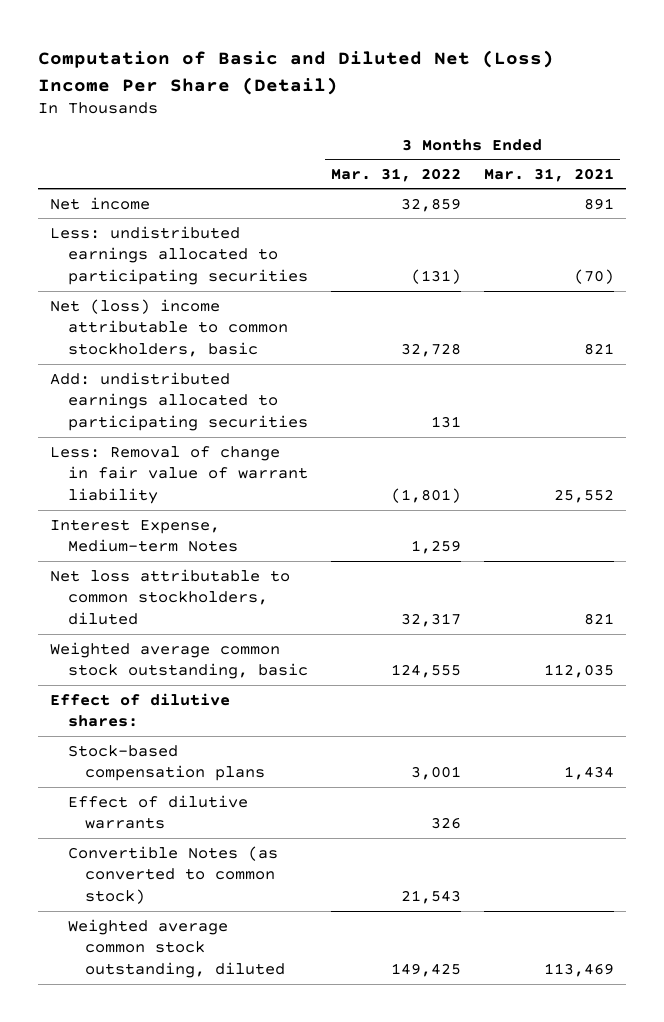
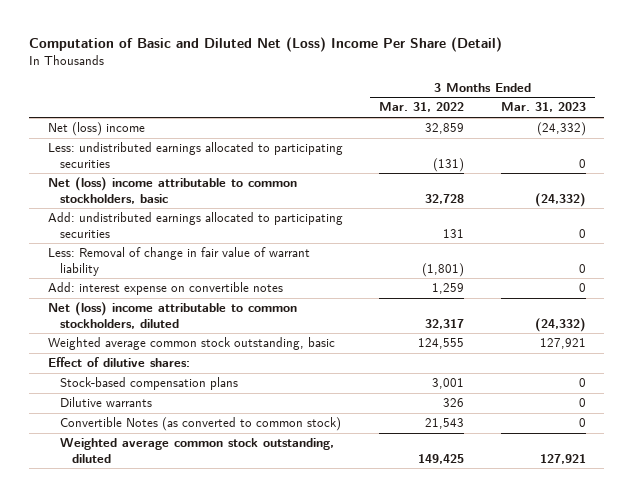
- | 3 Months Ended Mar. 31, 2022 | 3 Months Ended Mar. 31, 2021
+ | 3 Months Ended Mar. 31, 2022 | 3 Months Ended Mar. 31, 2023
- Net income | 32,859 | 891
+ Net (loss) income | 32,859 | (24,332)
- Interest Expense, Medium-term Notes | 1,259 |
- Net loss attributable to common stockholders, diluted | 32,317 | 821
+ Add: interest expense on convertible notes | 1,259 | 0
+ Net (loss) income attributable to common stockholders, diluted | 32,317 | (24,332)
- Effect of dilutive warrants | 326 |
+ Dilutive warrants | 326 | 0

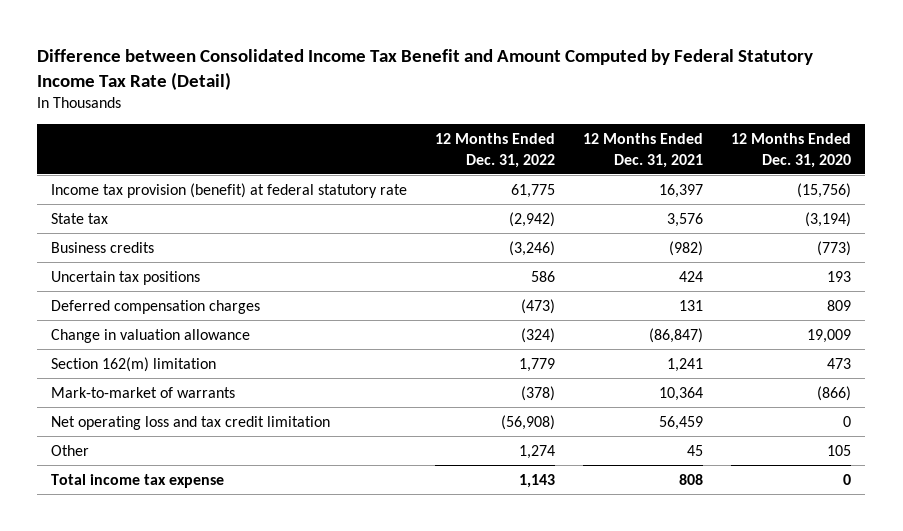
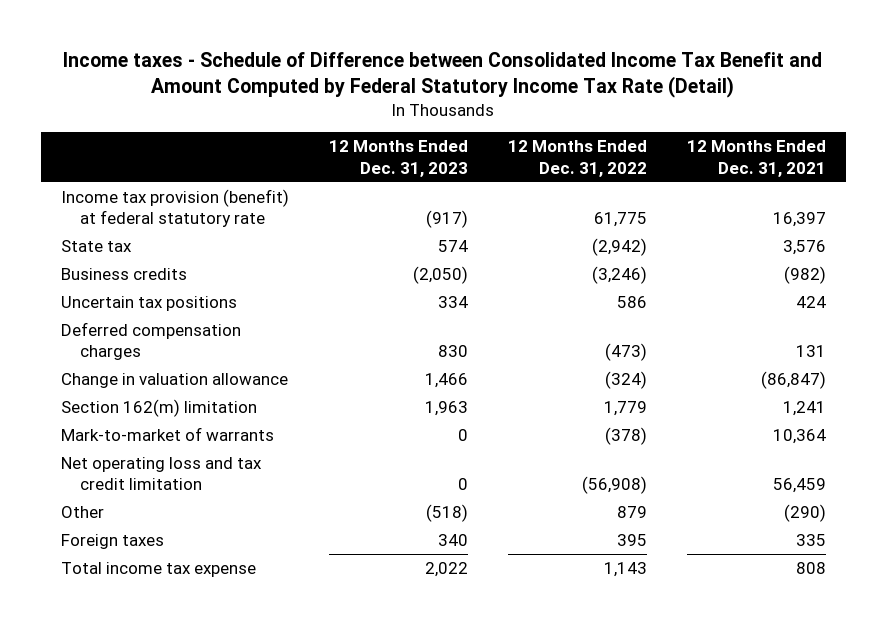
- Difference between Consolidated Income Tax Benefit and Amount Computed by Federal Statutory Income Tax Rate (Detail)
+ Income taxes - Schedule of Difference between Consolidated Income Tax Benefit and Amount Computed by Federal Statutory Income Tax Rate (Detail)
- | 12 Months Ended Dec. 31, 2022 | 12 Months Ended Dec. 31, 2021 | 12 Months Ended Dec. 31, 2020
+ | 12 Months Ended Dec. 31, 2023 | 12 Months Ended Dec. 31, 2022 | 12 Months Ended Dec. 31, 2021
- Other | 1,274 | 45 | 105
+ Other | (518) | 879 | (290)
+ Foreign taxes | 340 | 395 | 335

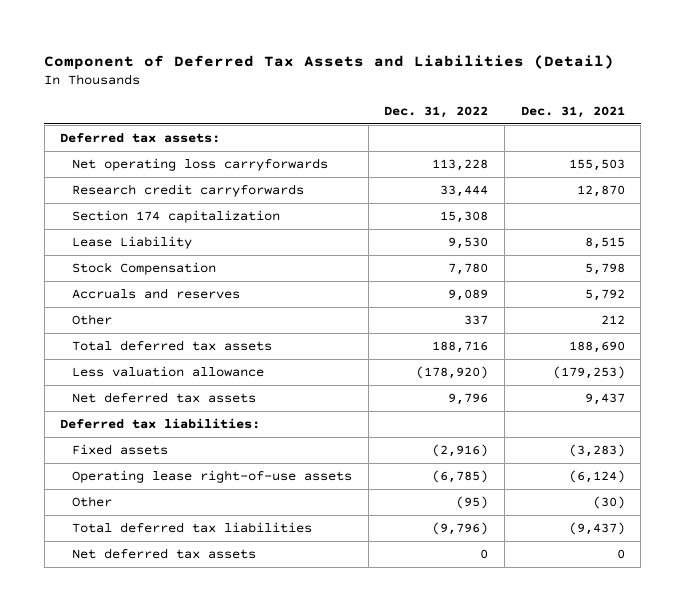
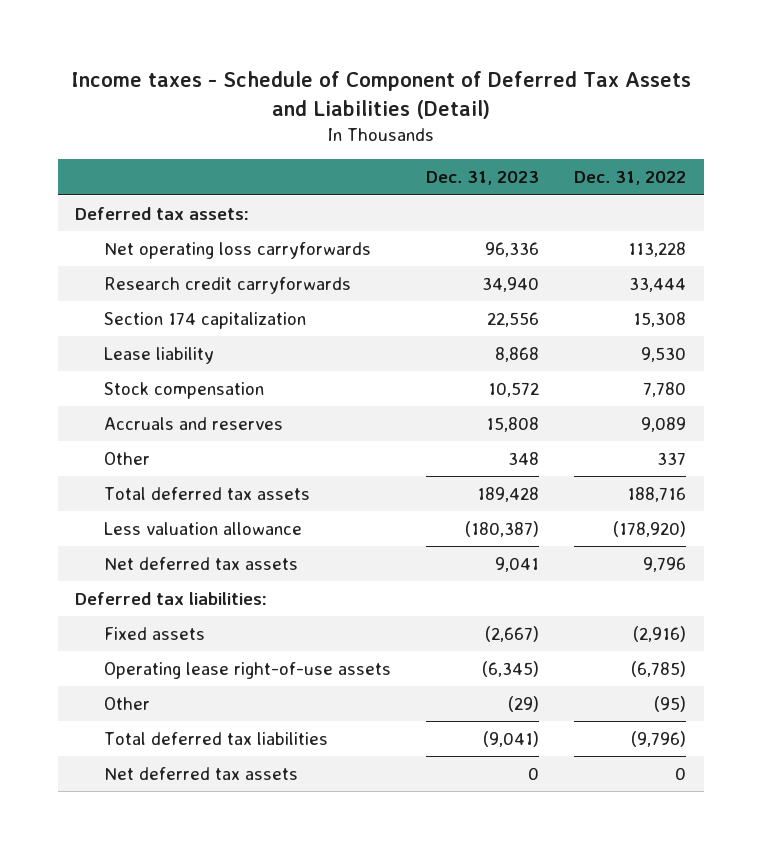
- Component of Deferred Tax Assets and Liabilities (Detail)
+ Income taxes - Schedule of Component of Deferred Tax Assets and Liabilities (Detail)
- | Dec. 31, 2022 | Dec. 31, 2021
+ | Dec. 31, 2023 | Dec. 31, 2022
- Lease Liability | 9,530 | 8,515
- Stock Compensation | 7,780 | 5,798
+ Lease liability | 8,868 | 9,530
+ Stock compensation | 10,572 | 7,780

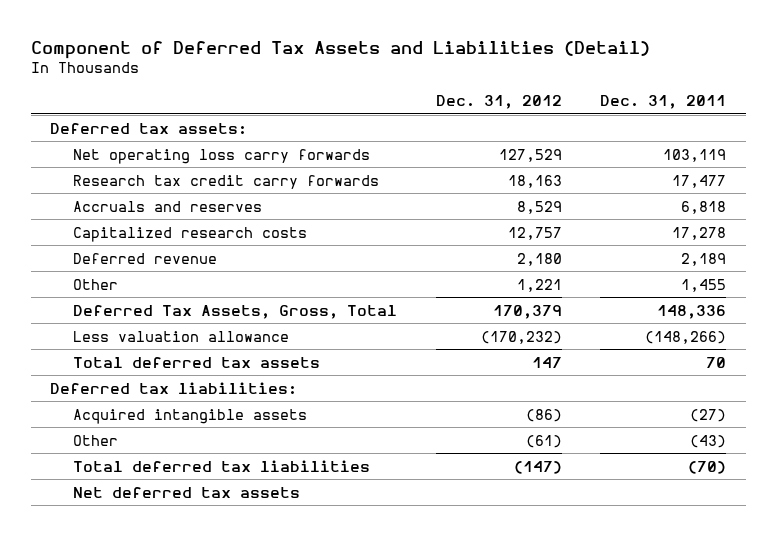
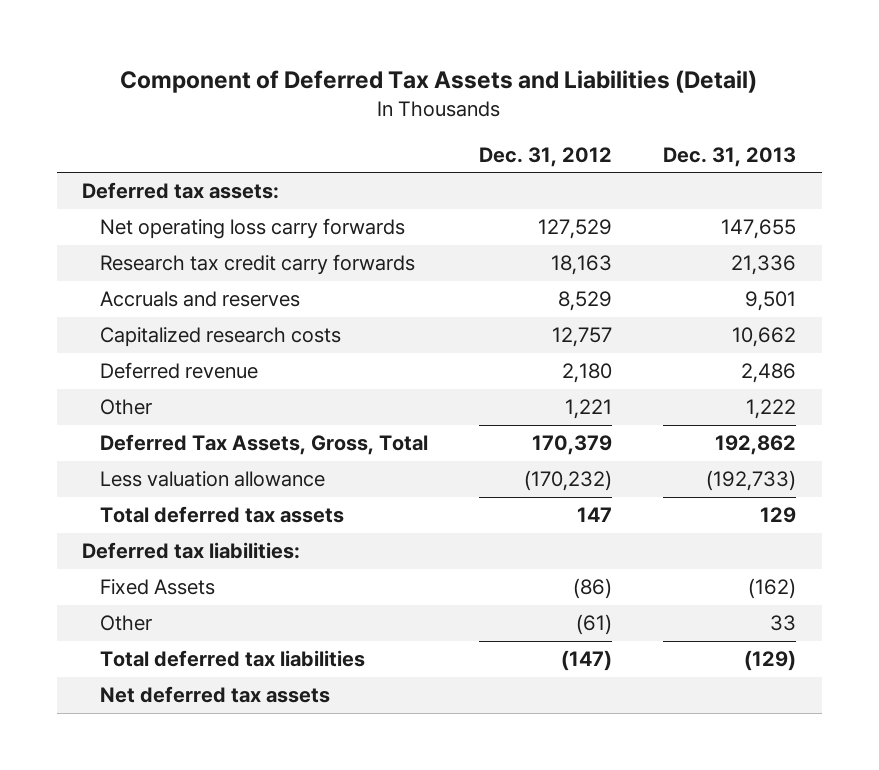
- | Dec. 31, 2012 | Dec. 31, 2011
+ | Dec. 31, 2012 | Dec. 31, 2013
- Acquired intangible assets | (86) | (27)
+ Fixed Assets | (86) | (162)

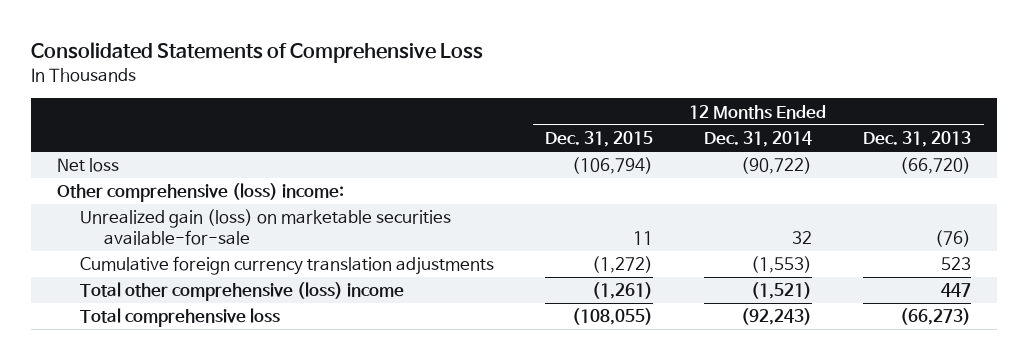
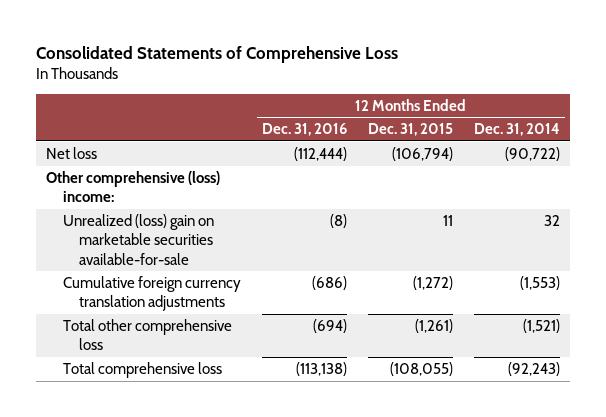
- | 12 Months Ended Dec. 31, 2015 | 12 Months Ended Dec. 31, 2014 | 12 Months Ended Dec. 31, 2013
+ | 12 Months Ended Dec. 31, 2016 | 12 Months Ended Dec. 31, 2015 | 12 Months Ended Dec. 31, 2014
- Unrealized gain (loss) on marketable securities available-for-sale | 11 | 32 | (76)
+ Unrealized (loss) gain on marketable securities available-for-sale | (8) | 11 | 32
- Total other comprehensive (loss) income | (1,261) | (1,521) | 447
+ Total other comprehensive loss | (694) | (1,261) | (1,521)

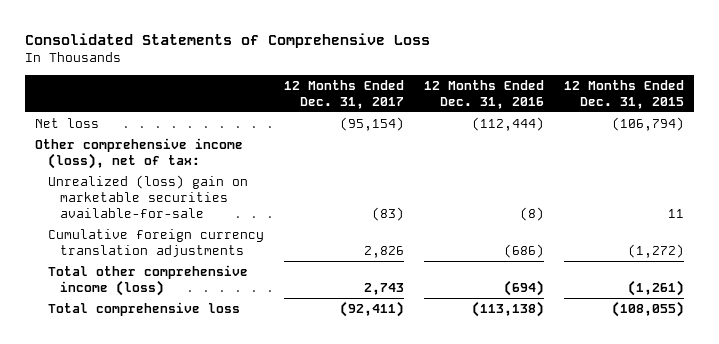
- | 12 Months Ended Dec. 31, 2016 | 12 Months Ended Dec. 31, 2015 | 12 Months Ended Dec. 31, 2014
+ | 12 Months Ended Dec. 31, 2017 | 12 Months Ended Dec. 31, 2016 | 12 Months Ended Dec. 31, 2015
- Other comprehensive (loss) income:
+ Other comprehensive income (loss), net of tax:
- Total other comprehensive loss | (694) | (1,261) | (1,521)
+ Total other comprehensive income (loss) | 2,743 | (694) | (1,261)

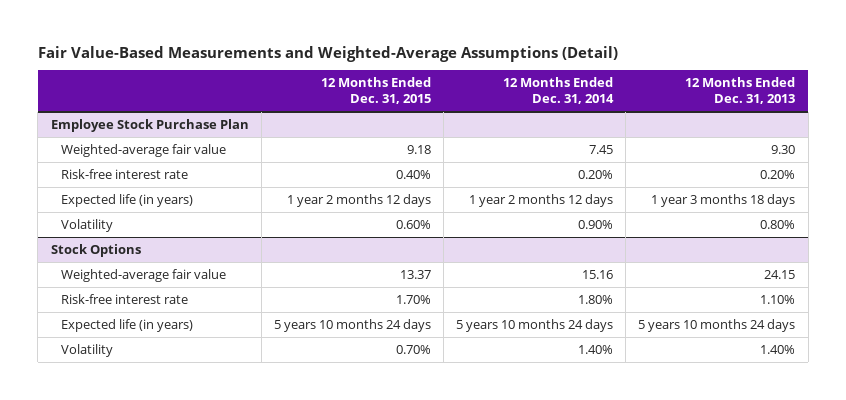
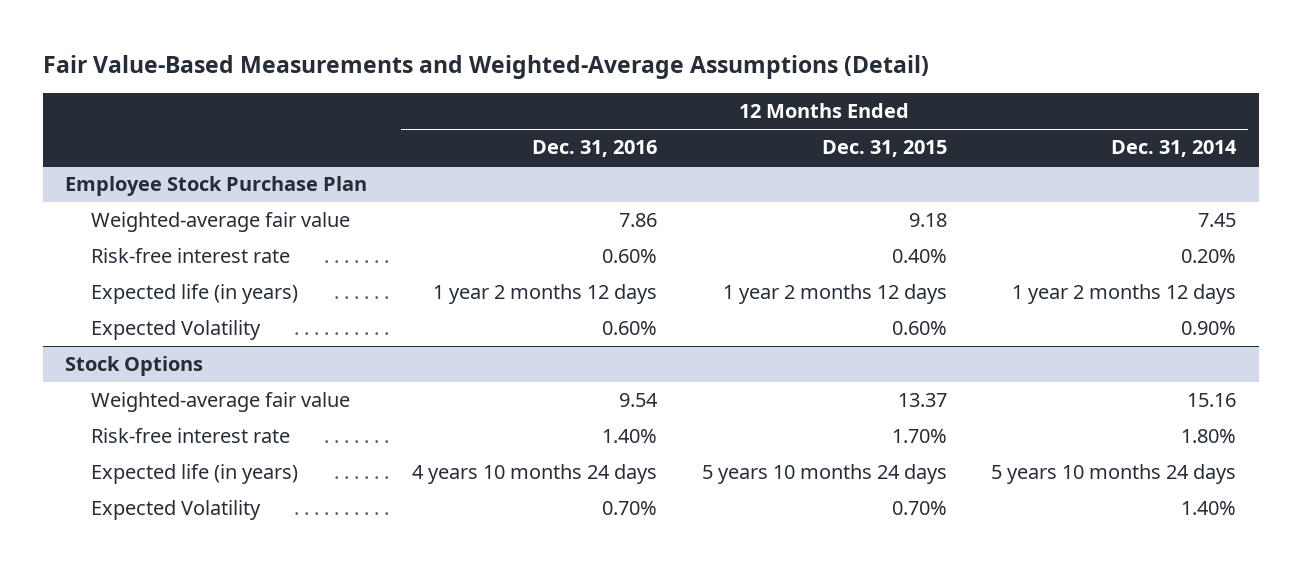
- | 12 Months Ended Dec. 31, 2015 | 12 Months Ended Dec. 31, 2014 | 12 Months Ended Dec. 31, 2013
+ | 12 Months Ended Dec. 31, 2016 | 12 Months Ended Dec. 31, 2015 | 12 Months Ended Dec. 31, 2014
@ Employee Stock Purchase Plan
- Volatility | 0.60% | 0.90% | 0.80%
+ Expected Volatility | 0.60% | 0.60% | 0.90%
@ Stock Options
- Volatility | 0.70% | 1.40% | 1.40%
+ Expected Volatility | 0.70% | 0.70% | 1.40%

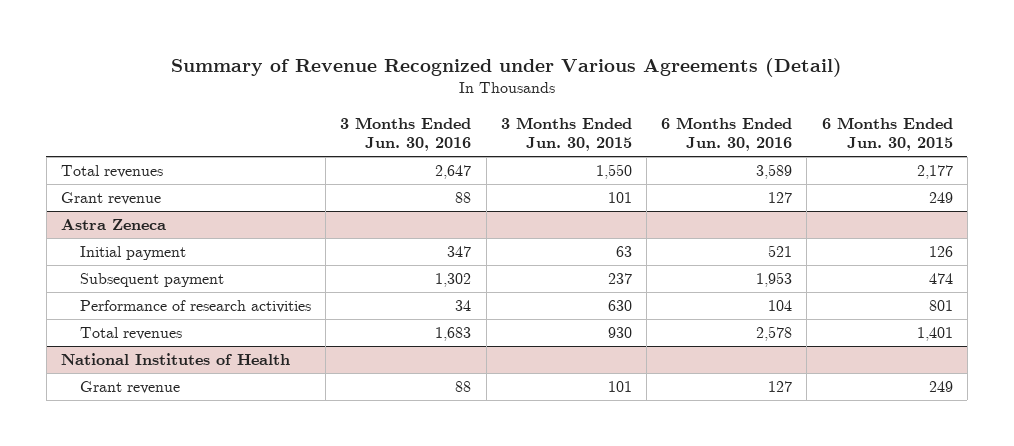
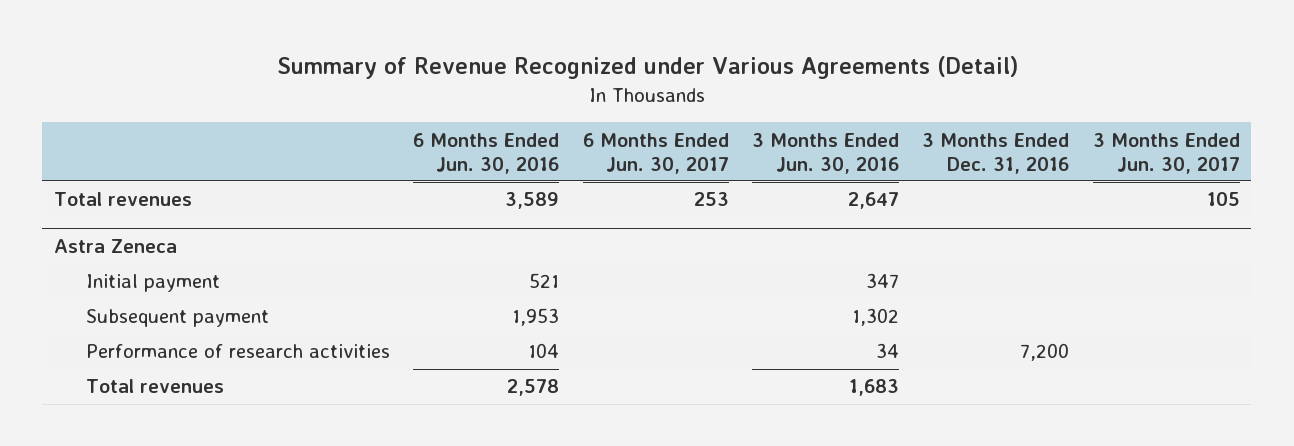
- | 3 Months Ended Jun. 30, 2016 | 3 Months Ended Jun. 30, 2015 | 6 Months Ended Jun. 30, 2016 | 6 Months Ended Jun. 30, 2015
+ | 6 Months Ended Jun. 30, 2016 | 6 Months Ended Jun. 30, 2017 | 3 Months Ended Jun. 30, 2016 | 3 Months Ended Dec. 31, 2016 | 3 Months Ended Jun. 30, 2017
- Grant revenue | 88 | 101 | 127 | 249
- National Institutes of Health
- Grant revenue | 88 | 101 | 127 | 249

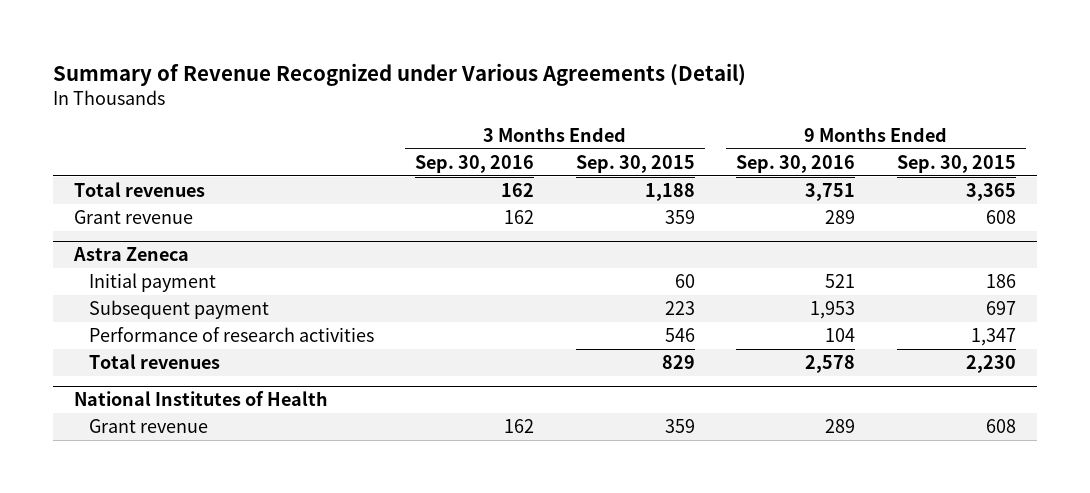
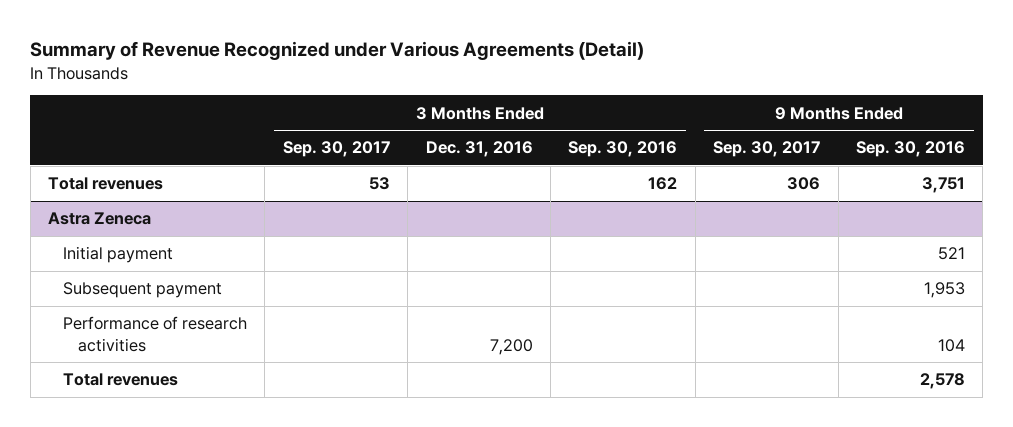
- | 3 Months Ended Sep. 30, 2016 | 3 Months Ended Sep. 30, 2015 | 9 Months Ended Sep. 30, 2016 | 9 Months Ended Sep. 30, 2015
+ | 3 Months Ended Sep. 30, 2017 | 3 Months Ended Dec. 31, 2016 | 3 Months Ended Sep. 30, 2016 | 9 Months Ended Sep. 30, 2017 | 9 Months Ended Sep. 30, 2016
- Grant revenue | 162 | 359 | 289 | 608
- National Institutes of Health
- Grant revenue | 162 | 359 | 289 | 608

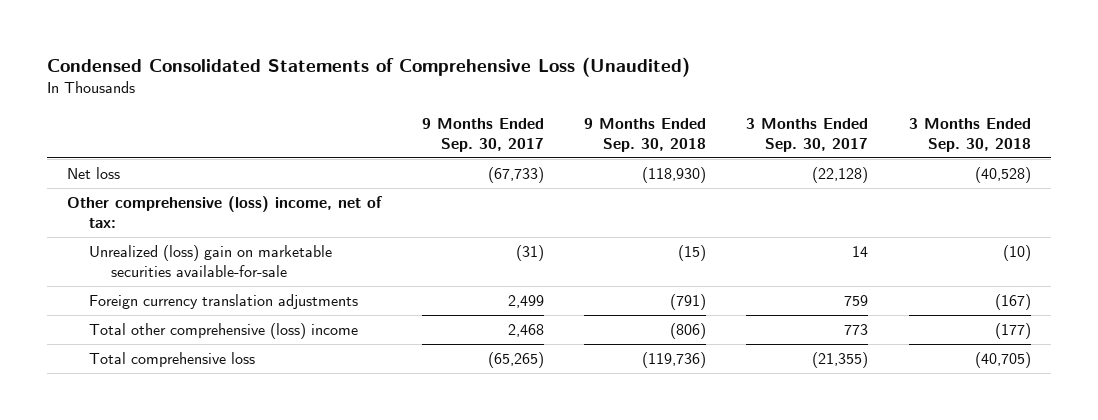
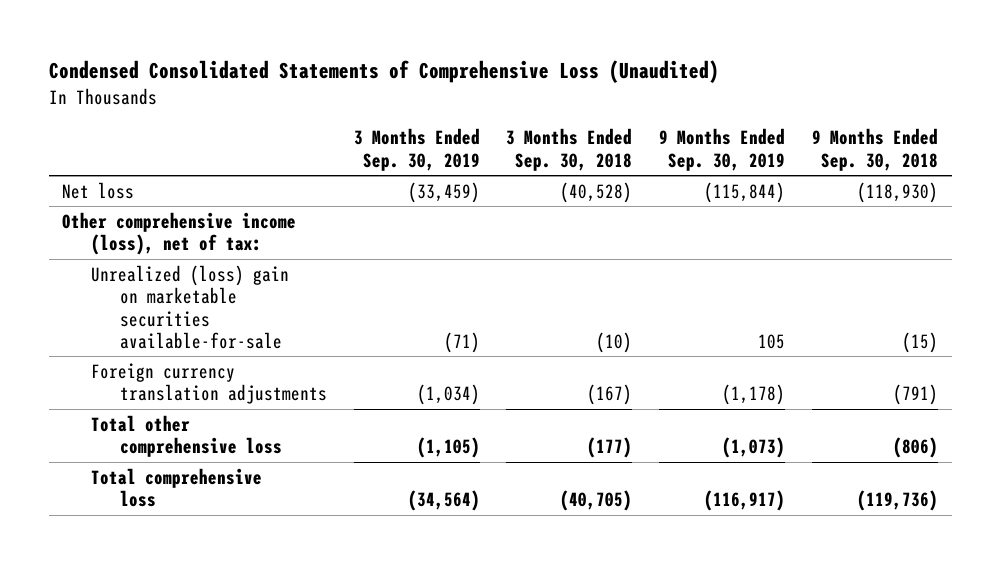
- | 9 Months Ended Sep. 30, 2017 | 9 Months Ended Sep. 30, 2018 | 3 Months Ended Sep. 30, 2017 | 3 Months Ended Sep. 30, 2018
+ | 3 Months Ended Sep. 30, 2019 | 3 Months Ended Sep. 30, 2018 | 9 Months Ended Sep. 30, 2019 | 9 Months Ended Sep. 30, 2018
- Other comprehensive (loss) income, net of tax:
+ Other comprehensive income (loss), net of tax:
- Total other comprehensive (loss) income | 2,468 | (806) | 773 | (177)
+ Total other comprehensive loss | (1,105) | (177) | (1,073) | (806)

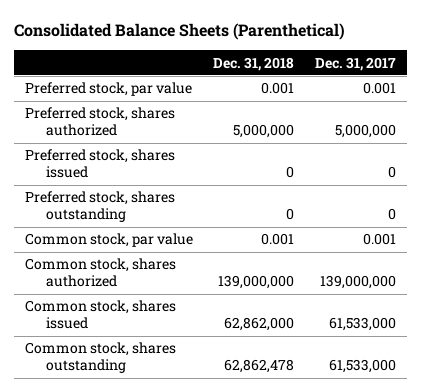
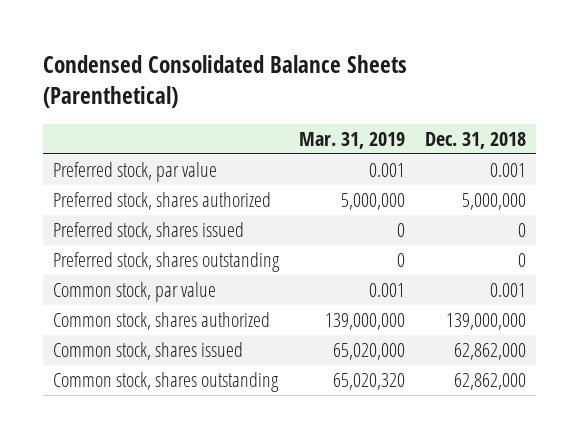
- Consolidated Balance Sheets (Parenthetical)
+ Condensed Consolidated Balance Sheets (Parenthetical)
- | Dec. 31, 2018 | Dec. 31, 2017
+ | Mar. 31, 2019 | Dec. 31, 2018
- Common stock, shares outstanding | 62,862,478 | 61,533,000
+ Common stock, shares outstanding | 65,020,320 | 62,862,000

